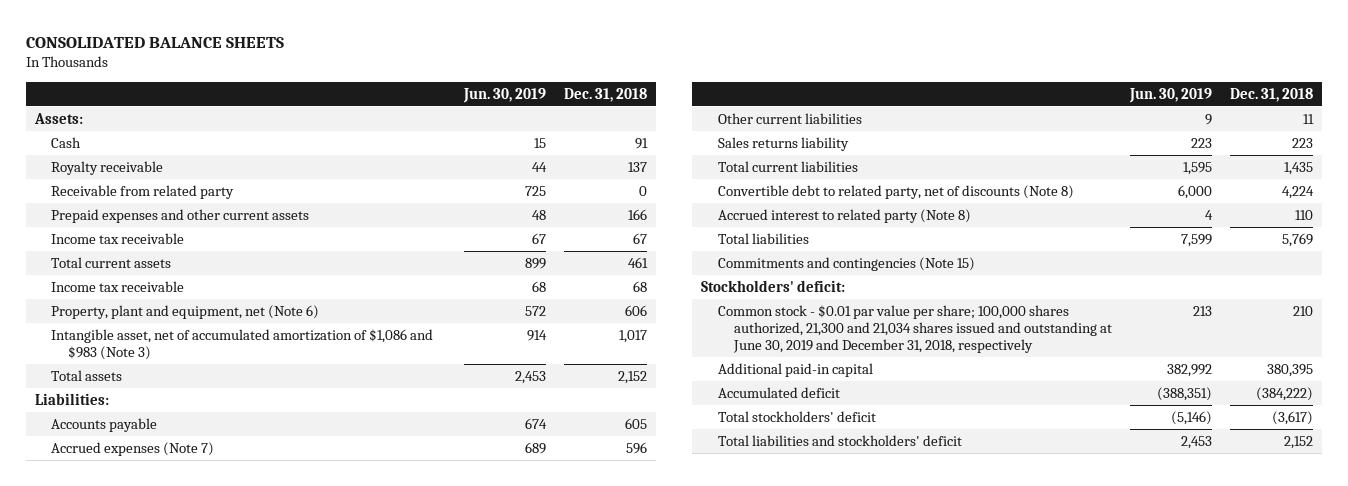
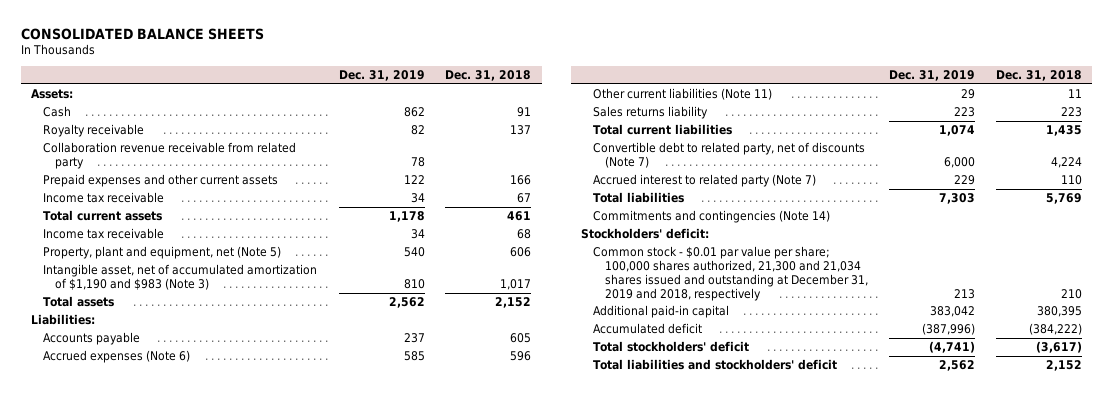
- | Jun. 30, 2019 | Dec. 31, 2018
+ | Dec. 31, 2019 | Dec. 31, 2018
- Receivable from related party | 725 | 0
+ Collaboration revenue receivable from related party | 78 |
- Property, plant and equipment, net (Note 6) | 572 | 606
- Intangible asset, net of accumulated amortization of $1,086 and $983 (Note 3) | 914 | 1,017
+ Property, plant and equipment, net (Note 5) | 540 | 606
+ Intangible asset, net of accumulated amortization of $1,190 and $983 (Note 3) | 810 | 1,017
- Accrued expenses (Note 7) | 689 | 596
- Other current liabilities | 9 | 11
+ Accrued expenses (Note 6) | 585 | 596
+ Other current liabilities (Note 11) | 29 | 11
- Convertible debt to related party, net of discounts (Note 8) | 6,000 | 4,224
- Accrued interest to related party (Note 8) | 4 | 110
+ Convertible debt to related party, net of discounts (Note 7) | 6,000 | 4,224
+ Accrued interest to related party (Note 7) | 229 | 110
- Commitments and contingencies (Note 15)
+ Commitments and contingencies (Note 14)
- Common stock - $0.01 par value per share; 100,000 shares authorized, 21,300 and 21,034 shares issued and outstanding at June 30, 2019 and December 31, 2018, respectively | 213 | 210
+ Common stock - $0.01 par value per share; 100,000 shares authorized, 21,300 and 21,034 shares issued and outstanding at December 31, 2019 and 2018, respectively | 213 | 210

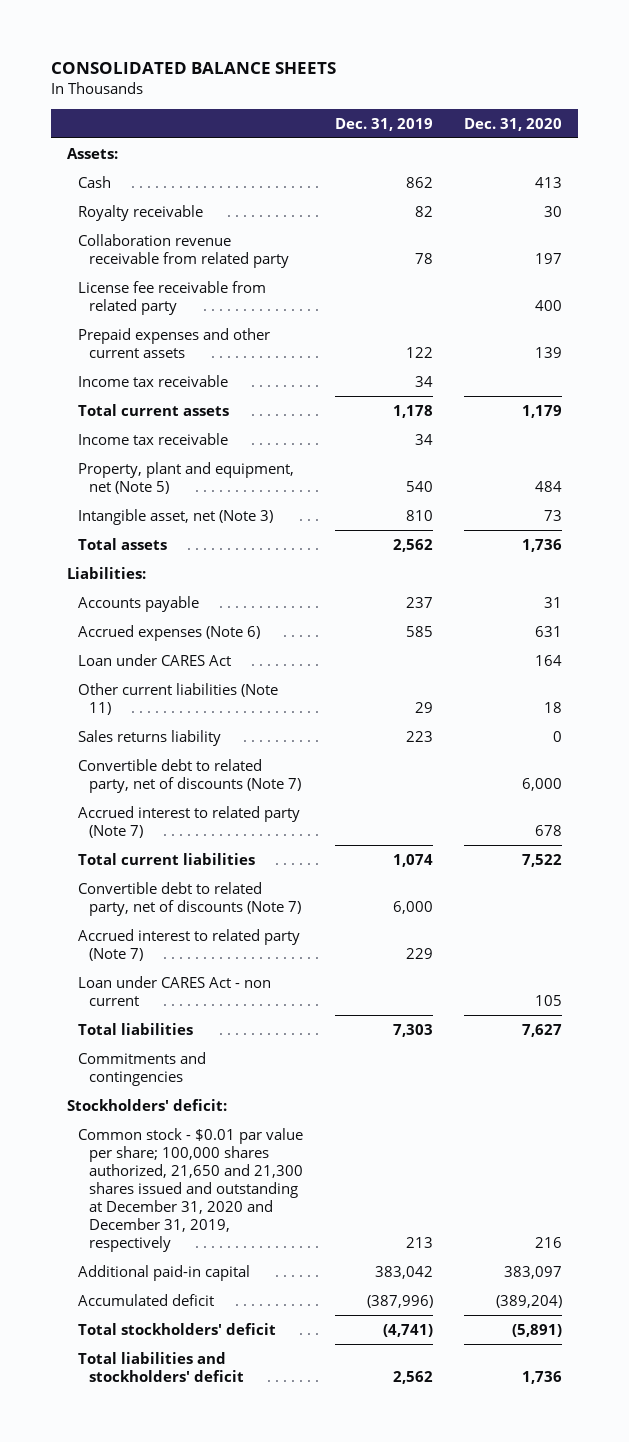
- | Dec. 31, 2019 | Dec. 31, 2018
+ | Dec. 31, 2019 | Dec. 31, 2020
+ License fee receivable from related party | | 400
- Intangible asset, net of accumulated amortization of $1,190 and $983 (Note 3) | 810 | 1,017
+ Intangible asset, net (Note 3) | 810 | 73
+ Loan under CARES Act | | 164
+ Convertible debt to related party, net of discounts (Note 7) | | 6,000
+ Accrued interest to related party (Note 7) | | 678
+ Loan under CARES Act - non current | | 105
- Commitments and contingencies (Note 14)
+ Commitments and contingencies
- Common stock - $0.01 par value per share; 100,000 shares authorized, 21,300 and 21,034 shares issued and outstanding at December 31, 2019 and 2018, respectively | 213 | 210
+ Common stock - $0.01 par value per share; 100,000 shares authorized, 21,650 and 21,300 shares issued and outstanding at December 31, 2020 and December 31, 2019, respectively | 213 | 216

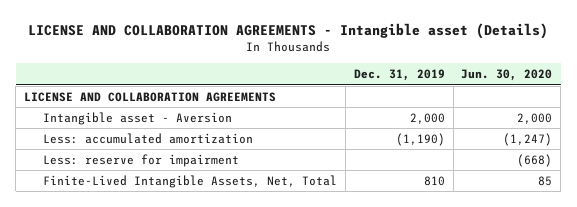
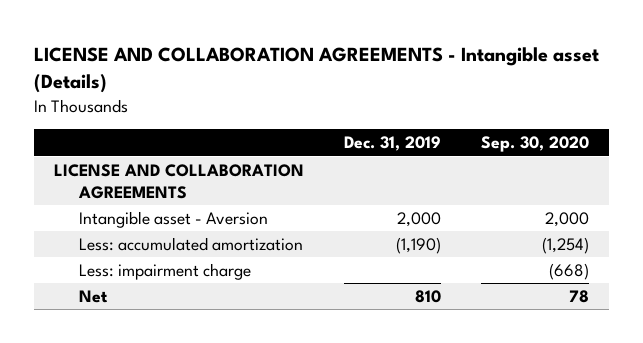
- | Dec. 31, 2019 | Jun. 30, 2020
+ | Dec. 31, 2019 | Sep. 30, 2020
- Less: reserve for impairment | | (668)
- Finite-Lived Intangible Assets, Net, Total | 810 | 85
+ Less: impairment charge | | (668)
+ Net | 810 | 78

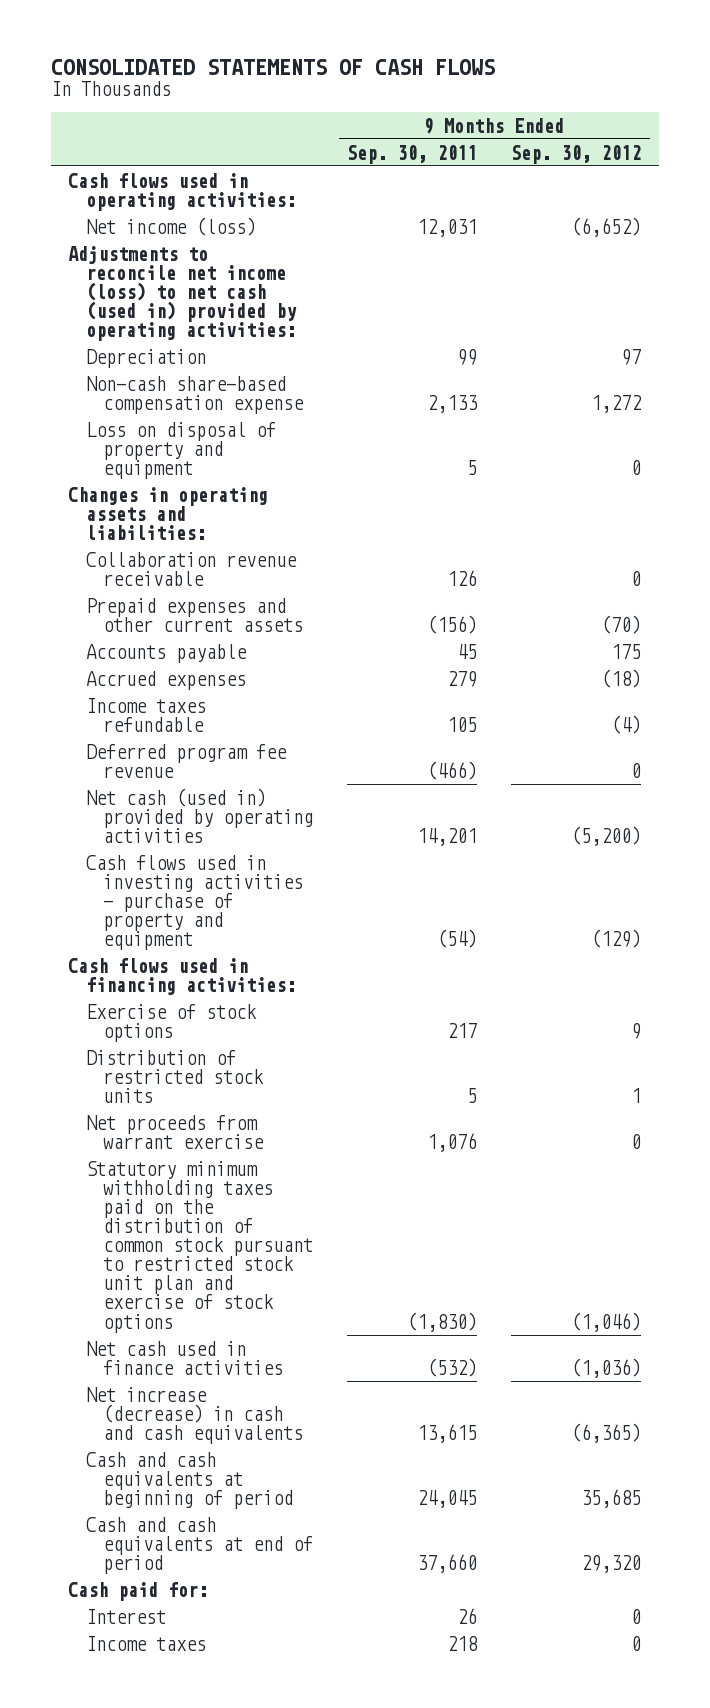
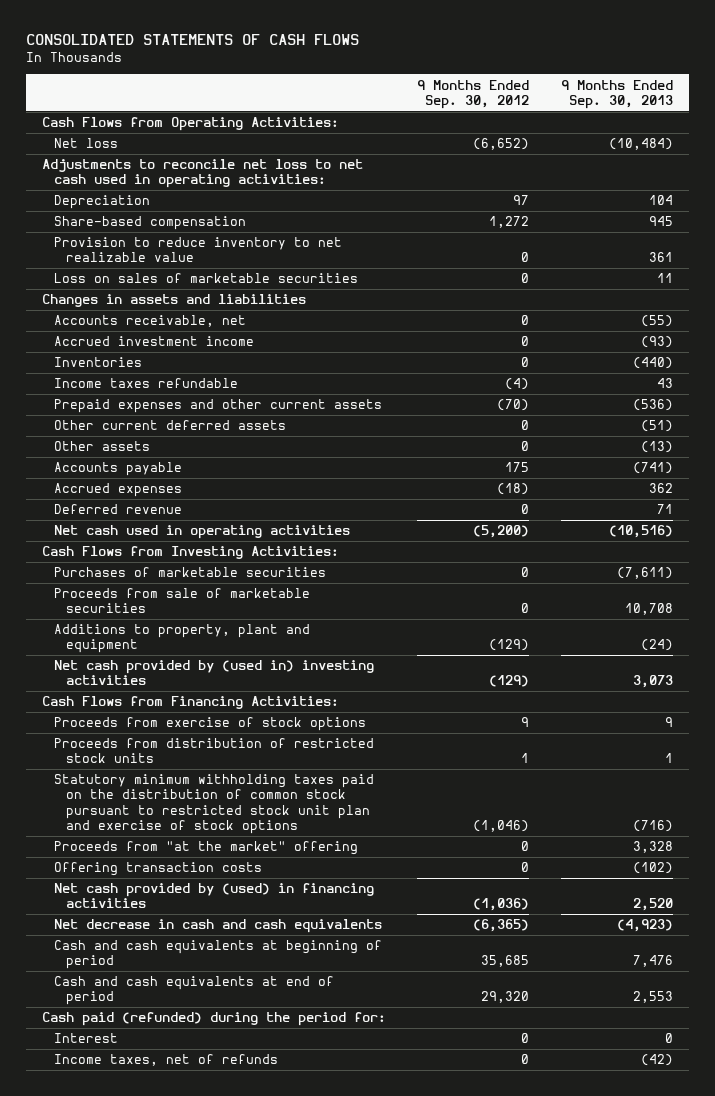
- | 9 Months Ended Sep. 30, 2011 | 9 Months Ended Sep. 30, 2012
+ | 9 Months Ended Sep. 30, 2012 | 9 Months Ended Sep. 30, 2013
- Cash flows used in operating activities:
- Net income (loss) | 12,031 | (6,652)
- Adjustments to reconcile net income (loss) to net cash (used in) provided by operating activities:
+ Cash Flows from Operating Activities:
+ Net loss | (6,652) | (10,484)
+ Adjustments to reconcile net loss to net cash used in operating activities:
- Non-cash share-based compensation expense | 2,133 | 1,272
- Loss on disposal of property and equipment | 5 | 0
- Changes in operating assets and liabilities:
- Collaboration revenue receivable | 126 | 0
+ Share-based compensation | 1,272 | 945
+ Provision to reduce inventory to net realizable value | 0 | 361
+ Loss on sales of marketable securities | 0 | 11
+ Changes in assets and liabilities
+ Accounts receivable, net | 0 | (55)
+ Accrued investment income | 0 | (93)
+ Inventories | 0 | (440)
moved up: Income taxes refundable | (4) | 43
+ Other current deferred assets | 0 | (51)
+ Other assets | 0 | (13)
- Deferred program fee revenue | (466) | 0
- Net cash (used in) provided by operating activities | 14,201 | (5,200)
- Cash flows used in investing activities - purchase of property and equipment | (54) | (129)
- Cash flows used in financing activities:
- Exercise of stock options | 217 | 9
- Distribution of restricted stock units | 5 | 1
- Net proceeds from warrant exercise | 1,076 | 0
+ Deferred revenue | 0 | 71
+ Net cash used in operating activities | (5,200) | (10,516)
+ Cash Flows from Investing Activities:
+ Purchases of marketable securities | 0 | (7,611)
+ Proceeds from sale of marketable securities | 0 | 10,708
+ Additions to property, plant and equipment | (129) | (24)
+ Net cash provided by (used in) investing activities | (129) | 3,073
+ Cash Flows from Financing Activities:
+ Proceeds from exercise of stock options | 9 | 9
+ Proceeds from distribution of restricted stock units | 1 | 1
- Net cash used in finance activities | (532) | (1,036)
- Net increase (decrease) in cash and cash equivalents | 13,615 | (6,365)
+ Proceeds from "at the market" offering | 0 | 3,328
+ Offering transaction costs | 0 | (102)
+ Net cash provided by (used) in financing activities | (1,036) | 2,520
+ Net decrease in cash and cash equivalents | (6,365) | (4,923)
- Cash paid for:
+ Cash paid (refunded) during the period for:
- Income taxes | 218 | 0
+ Income taxes, net of refunds | 0 | (42)

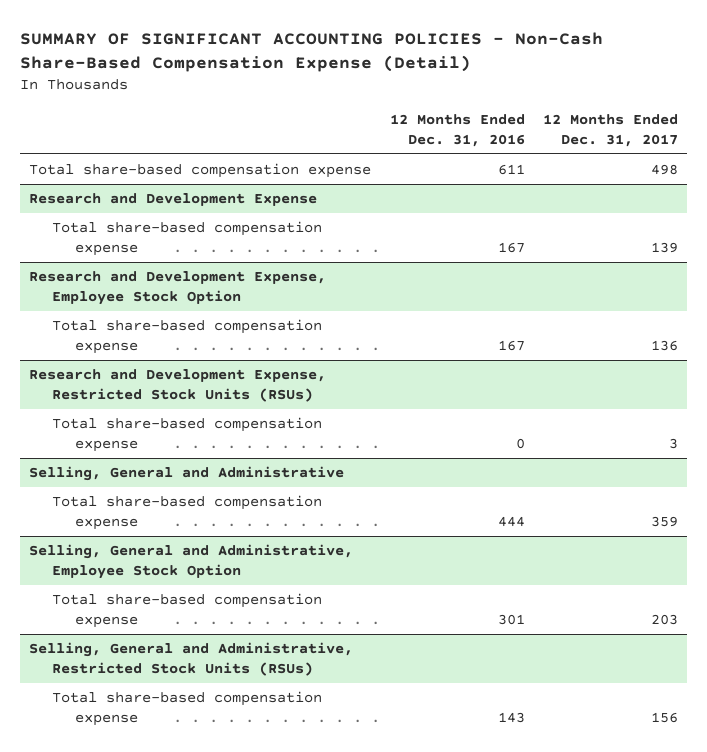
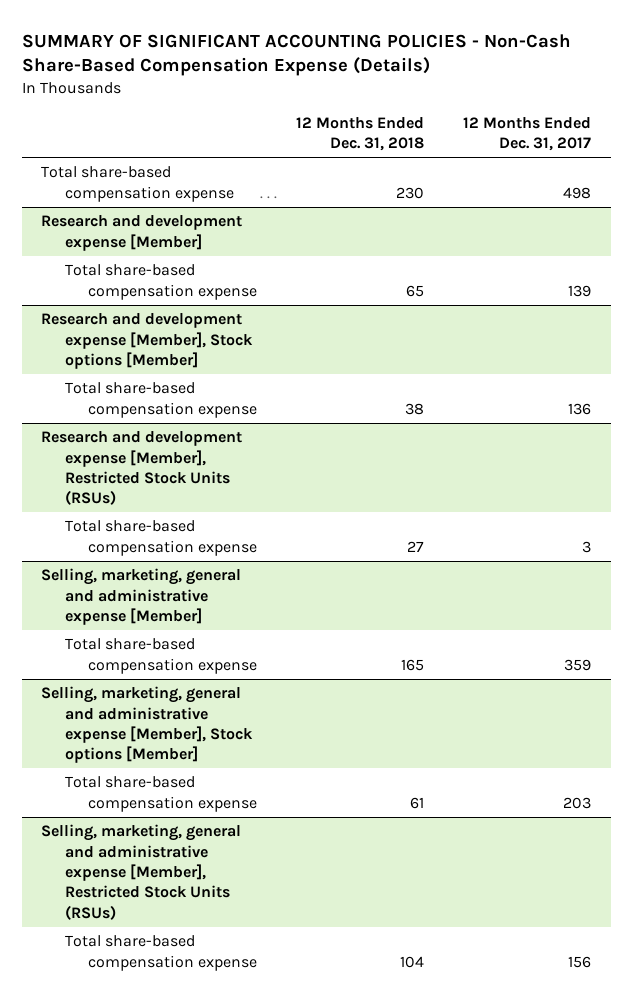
- SUMMARY OF SIGNIFICANT ACCOUNTING POLICIES - Non-Cash Share-Based Compensation Expense (Detail)
+ SUMMARY OF SIGNIFICANT ACCOUNTING POLICIES - Non-Cash Share-Based Compensation Expense (Details)
- | 12 Months Ended Dec. 31, 2016 | 12 Months Ended Dec. 31, 2017
+ | 12 Months Ended Dec. 31, 2018 | 12 Months Ended Dec. 31, 2017
- Research and Development Expense
+ Research and development expense [Member]
- Research and Development Expense, Employee Stock Option
+ Research and development expense [Member], Stock options [Member]
- Research and Development Expense, Restricted Stock Units (RSUs)
+ Research and development expense [Member], Restricted Stock Units (RSUs)
- Selling, General and Administrative
+ Selling, marketing, general and administrative expense [Member]
- Selling, General and Administrative, Employee Stock Option
+ Selling, marketing, general and administrative expense [Member], Stock options [Member]
- Selling, General and Administrative, Restricted Stock Units (RSUs)
+ Selling, marketing, general and administrative expense [Member], Restricted Stock Units (RSUs)

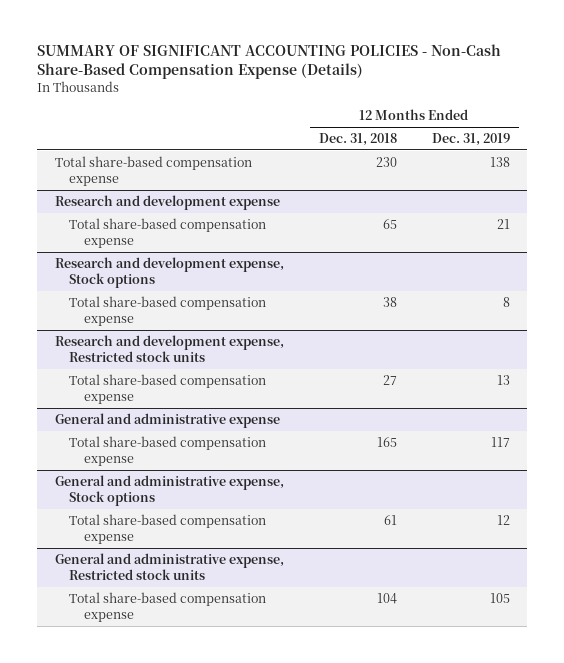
- | 12 Months Ended Dec. 31, 2018 | 12 Months Ended Dec. 31, 2017
+ | 12 Months Ended Dec. 31, 2018 | 12 Months Ended Dec. 31, 2019
- Research and development expense [Member]
+ Research and development expense
- Research and development expense [Member], Stock options [Member]
+ Research and development expense, Stock options
- Research and development expense [Member], Restricted Stock Units (RSUs)
+ Research and development expense, Restricted stock units
- Selling, marketing, general and administrative expense [Member]
+ General and administrative expense
- Selling, marketing, general and administrative expense [Member], Stock options [Member]
+ General and administrative expense, Stock options
- Selling, marketing, general and administrative expense [Member], Restricted Stock Units (RSUs)
+ General and administrative expense, Restricted stock units

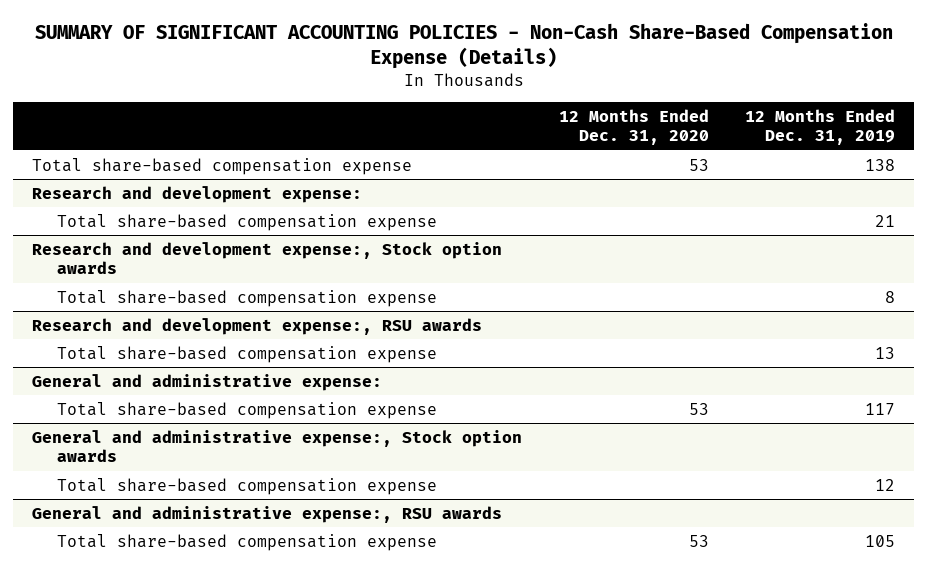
- | 12 Months Ended Dec. 31, 2018 | 12 Months Ended Dec. 31, 2019
+ | 12 Months Ended Dec. 31, 2020 | 12 Months Ended Dec. 31, 2019
- Research and development expense
+ Research and development expense:
- Research and development expense, Stock options
+ Research and development expense:, Stock option awards
- Research and development expense, Restricted stock units
+ Research and development expense:, RSU awards
- General and administrative expense
+ General and administrative expense:
- General and administrative expense, Stock options
+ General and administrative expense:, Stock option awards
- General and administrative expense, Restricted stock units
+ General and administrative expense:, RSU awards

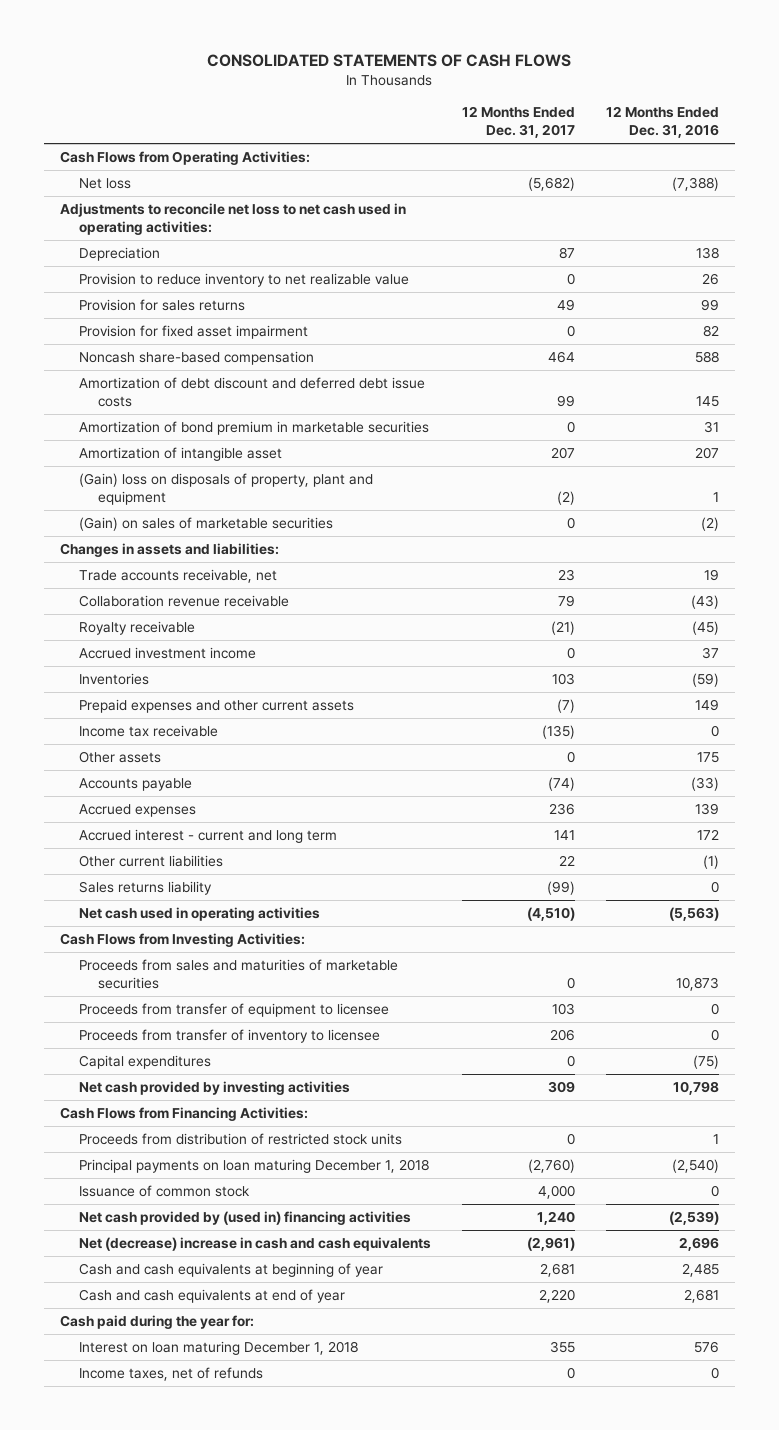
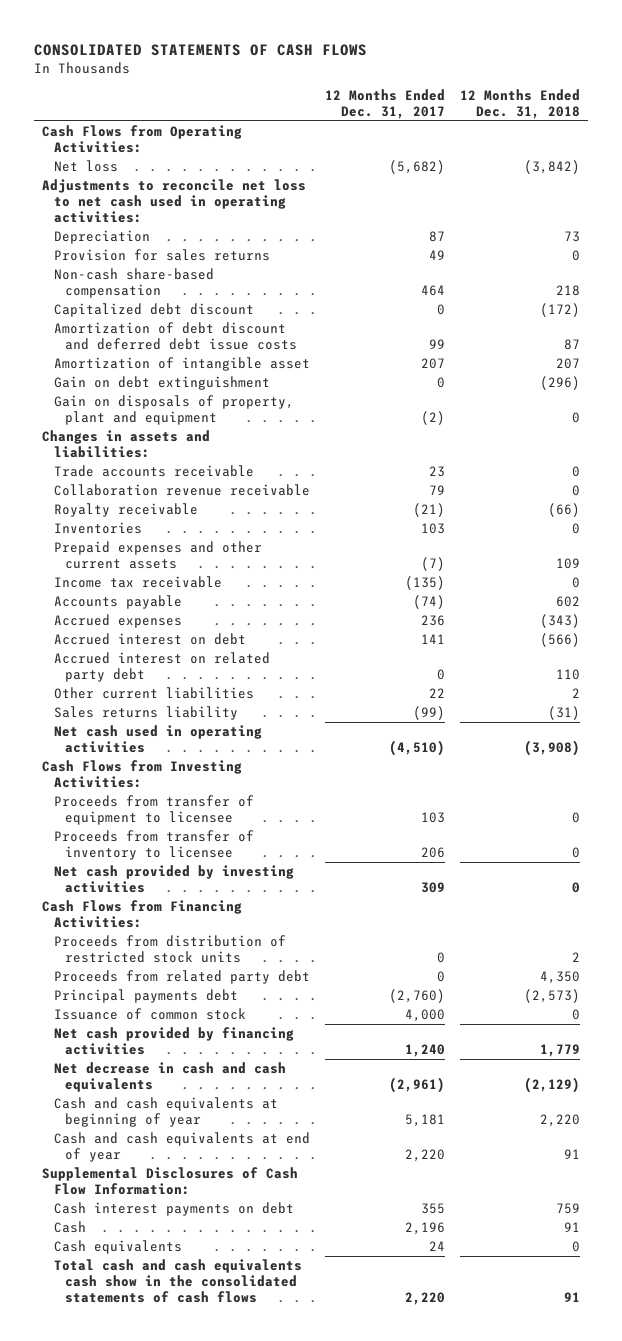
- | 12 Months Ended Dec. 31, 2017 | 12 Months Ended Dec. 31, 2016
+ | 12 Months Ended Dec. 31, 2017 | 12 Months Ended Dec. 31, 2018
- Provision to reduce inventory to net realizable value | 0 | 26
- Provision for fixed asset impairment | 0 | 82
- Noncash share-based compensation | 464 | 588
+ Non-cash share-based compensation | 464 | 218
+ Capitalized debt discount | 0 | (172)
- Amortization of bond premium in marketable securities | 0 | 31
- (Gain) loss on disposals of property, plant and equipment | (2) | 1
- (Gain) on sales of marketable securities | 0 | (2)
+ Gain on debt extinguishment | 0 | (296)
+ Gain on disposals of property, plant and equipment | (2) | 0
- Trade accounts receivable, net | 23 | 19
+ Trade accounts receivable | 23 | 0
- Accrued investment income | 0 | 37
- Other assets | 0 | 175
- Accrued interest - current and long term | 141 | 172
+ Accrued interest on debt | 141 | (566)
+ Accrued interest on related party debt | 0 | 110
- Proceeds from sales and maturities of marketable securities | 0 | 10,873
- Capital expenditures | 0 | (75)
- Principal payments on loan maturing December 1, 2018 | (2,760) | (2,540)
+ Proceeds from related party debt | 0 | 4,350
+ Principal payments debt | (2,760) | (2,573)
- Net cash provided by (used in) financing activities | 1,240 | (2,539)
- Net (decrease) increase in cash and cash equivalents | (2,961) | 2,696
- Cash and cash equivalents at beginning of year | 2,681 | 2,485
+ Net cash provided by financing activities | 1,240 | 1,779
+ Net decrease in cash and cash equivalents | (2,961) | (2,129)
+ Cash and cash equivalents at beginning of year | 5,181 | 2,220
- Cash paid during the year for:
- Interest on loan maturing December 1, 2018 | 355 | 576
- Income taxes, net of refunds | 0 | 0
+ Supplemental Disclosures of Cash Flow Information:
+ Cash interest payments on debt | 355 | 759
+ Cash | 2,196 | 91
+ Cash equivalents | 24 | 0
+ Total cash and cash equivalents cash show in the consolidated statements of cash flows | 2,220 | 91

